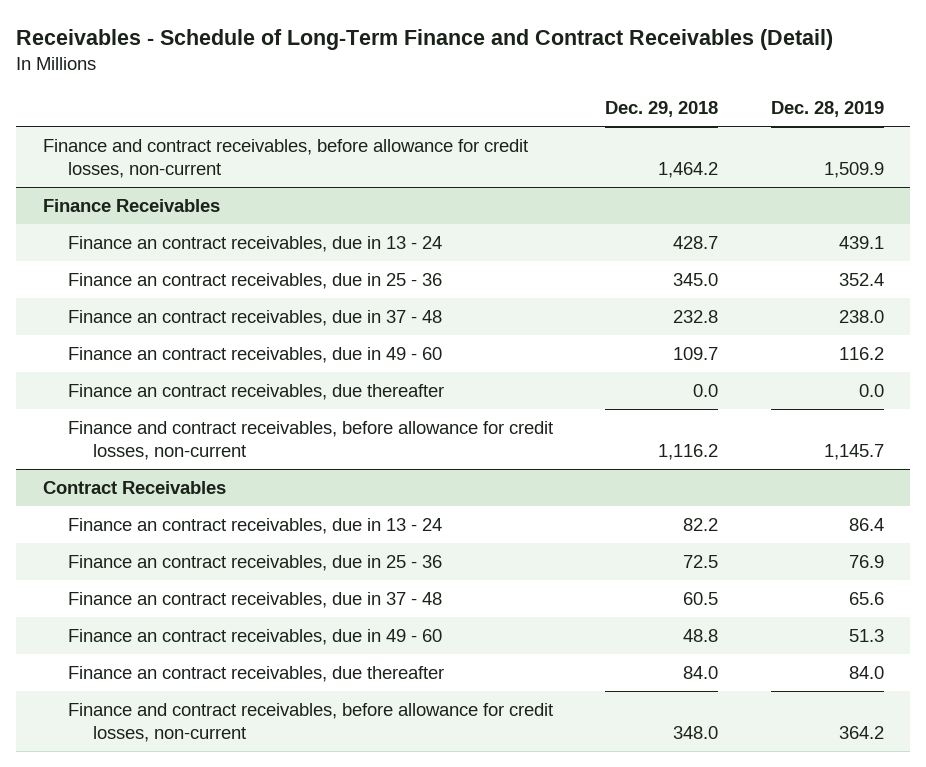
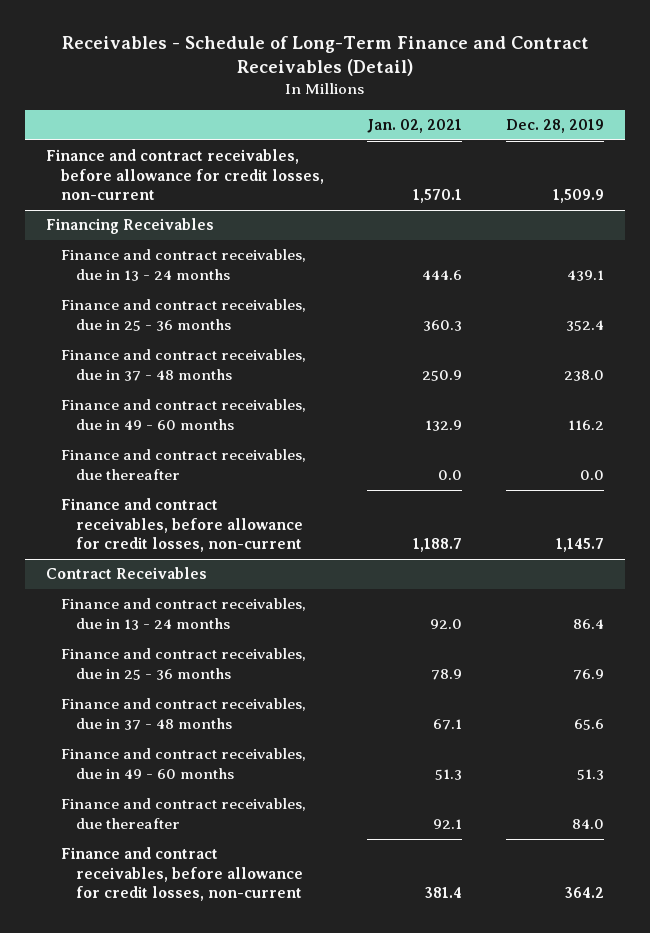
- | Dec. 29, 2018 | Dec. 28, 2019
+ | Jan. 02, 2021 | Dec. 28, 2019
- Finance Receivables
- Finance an contract receivables, due in 13 - 24 | 428.7 | 439.1
- Finance an contract receivables, due in 25 - 36 | 345.0 | 352.4
- Finance an contract receivables, due in 37 - 48 | 232.8 | 238.0
- Finance an contract receivables, due in 49 - 60 | 109.7 | 116.2
- Finance an contract receivables, due thereafter | 0.0 | 0.0
+ Financing Receivables
+ Finance and contract receivables, due in 13 - 24 months | 444.6 | 439.1
+ Finance and contract receivables, due in 25 - 36 months | 360.3 | 352.4
+ Finance and contract receivables, due in 37 - 48 months | 250.9 | 238.0
+ Finance and contract receivables, due in 49 - 60 months | 132.9 | 116.2
+ Finance and contract receivables, due thereafter | 0.0 | 0.0
@ Contract Receivables
- Finance an contract receivables, due in 13 - 24 | 82.2 | 86.4
- Finance an contract receivables, due in 25 - 36 | 72.5 | 76.9
- Finance an contract receivables, due in 37 - 48 | 60.5 | 65.6
- Finance an contract receivables, due in 49 - 60 | 48.8 | 51.3
- Finance an contract receivables, due thereafter | 84.0 | 84.0
+ Finance and contract receivables, due in 13 - 24 months | 92.0 | 86.4
+ Finance and contract receivables, due in 25 - 36 months | 78.9 | 76.9
+ Finance and contract receivables, due in 37 - 48 months | 67.1 | 65.6
+ Finance and contract receivables, due in 49 - 60 months | 51.3 | 51.3
+ Finance and contract receivables, due thereafter | 92.1 | 84.0

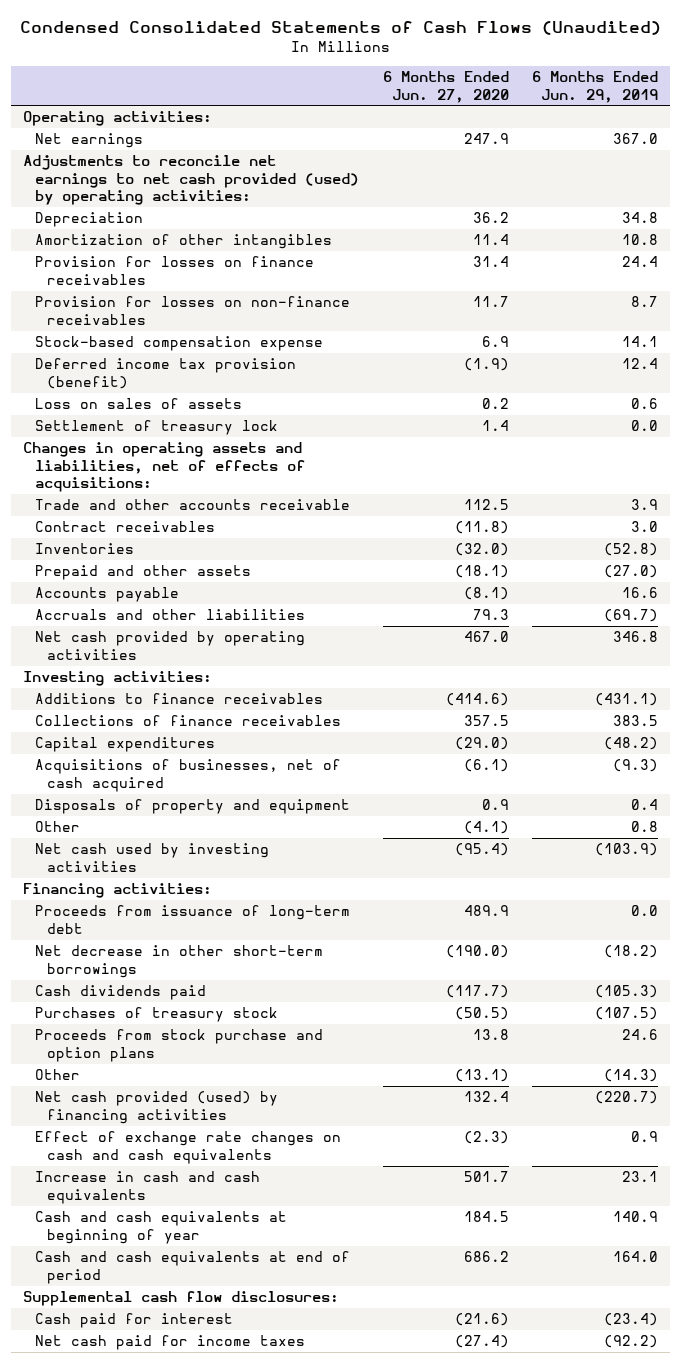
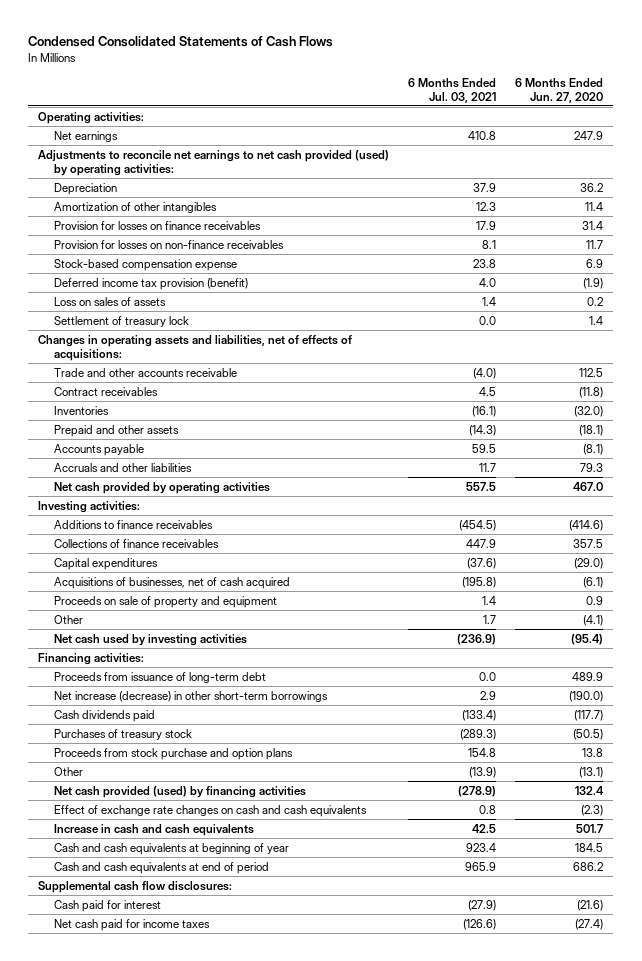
- Condensed Consolidated Statements of Cash Flows (Unaudited)
+ Condensed Consolidated Statements of Cash Flows
- | 6 Months Ended Jun. 27, 2020 | 6 Months Ended Jun. 29, 2019
+ | 6 Months Ended Jul. 03, 2021 | 6 Months Ended Jun. 27, 2020
- Disposals of property and equipment | 0.9 | 0.4
+ Proceeds on sale of property and equipment | 1.4 | 0.9
- Net decrease in other short-term borrowings | (190.0) | (18.2)
+ Net increase (decrease) in other short-term borrowings | 2.9 | (190.0)

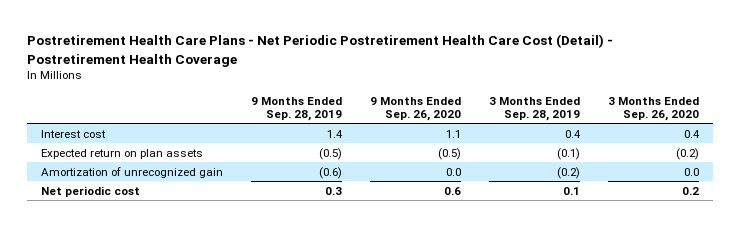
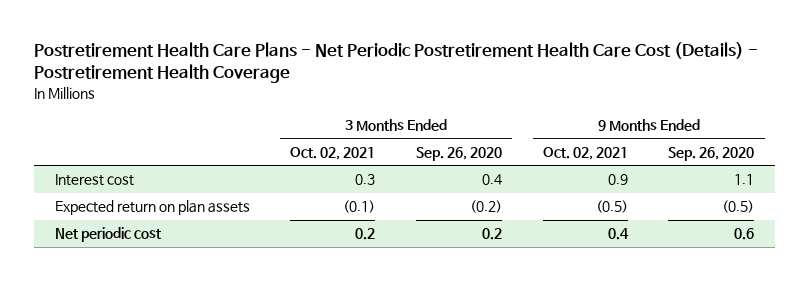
- Postretirement Health Care Plans - Net Periodic Postretirement Health Care Cost (Detail) - Postretirement Health Coverage
+ Postretirement Health Care Plans - Net Periodic Postretirement Health Care Cost (Details) - Postretirement Health Coverage
- | 9 Months Ended Sep. 28, 2019 | 9 Months Ended Sep. 26, 2020 | 3 Months Ended Sep. 28, 2019 | 3 Months Ended Sep. 26, 2020
+ | 3 Months Ended Oct. 02, 2021 | 3 Months Ended Sep. 26, 2020 | 9 Months Ended Oct. 02, 2021 | 9 Months Ended Sep. 26, 2020
- Amortization of unrecognized gain | (0.6) | 0.0 | (0.2) | 0.0

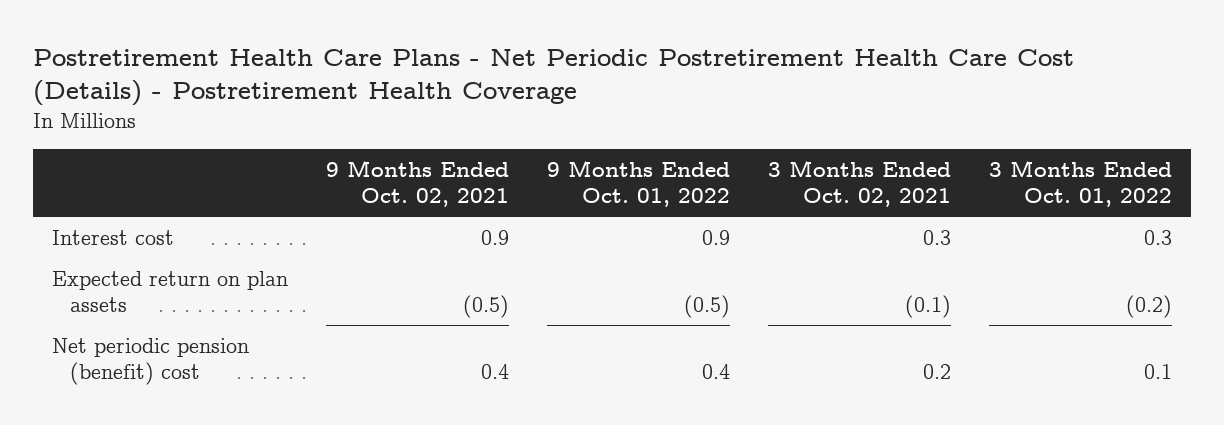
- | 3 Months Ended Oct. 02, 2021 | 3 Months Ended Sep. 26, 2020 | 9 Months Ended Oct. 02, 2021 | 9 Months Ended Sep. 26, 2020
+ | 9 Months Ended Oct. 02, 2021 | 9 Months Ended Oct. 01, 2022 | 3 Months Ended Oct. 02, 2021 | 3 Months Ended Oct. 01, 2022
- Net periodic cost | 0.2 | 0.2 | 0.4 | 0.6
+ Net periodic pension (benefit) cost | 0.4 | 0.4 | 0.2 | 0.1

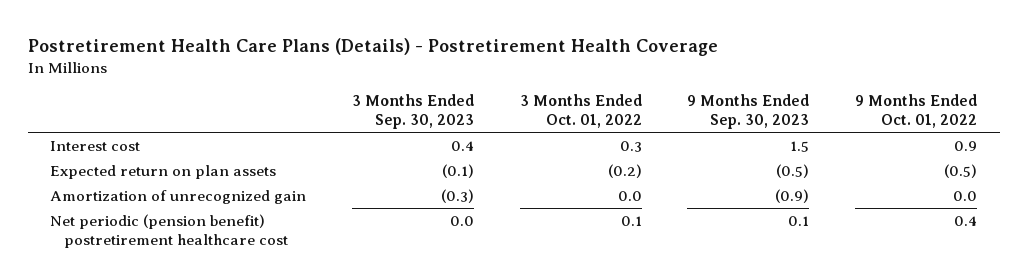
- Postretirement Health Care Plans - Net Periodic Postretirement Health Care Cost (Details) - Postretirement Health Coverage
+ Postretirement Health Care Plans (Details) - Postretirement Health Coverage
- | 9 Months Ended Oct. 02, 2021 | 9 Months Ended Oct. 01, 2022 | 3 Months Ended Oct. 02, 2021 | 3 Months Ended Oct. 01, 2022
+ | 3 Months Ended Sep. 30, 2023 | 3 Months Ended Oct. 01, 2022 | 9 Months Ended Sep. 30, 2023 | 9 Months Ended Oct. 01, 2022
- Net periodic pension (benefit) cost | 0.4 | 0.4 | 0.2 | 0.1
+ Amortization of unrecognized gain | (0.3) | 0.0 | (0.9) | 0.0
+ Net periodic (pension benefit) postretirement healthcare cost | 0.0 | 0.1 | 0.1 | 0.4

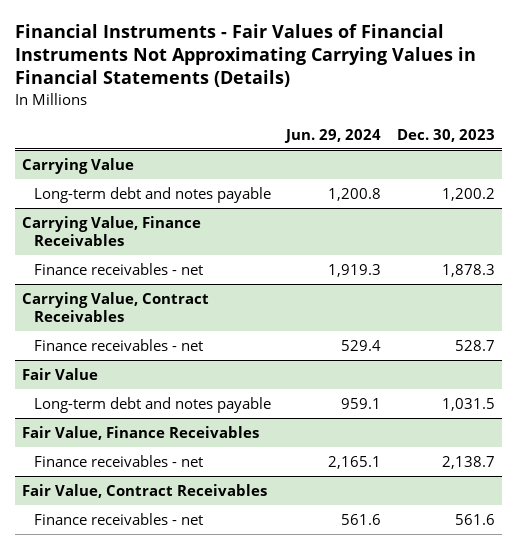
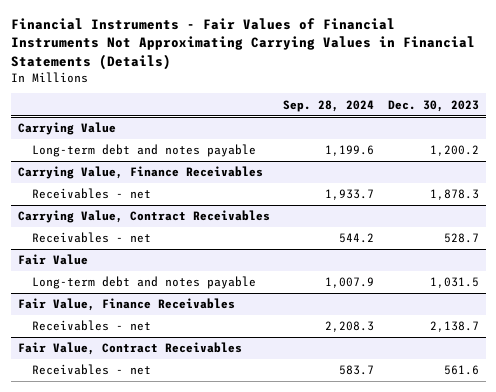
- | Jun. 29, 2024 | Dec. 30, 2023
+ | Sep. 28, 2024 | Dec. 30, 2023
@ Carrying Value, Finance Receivables
- Finance receivables - net | 1,919.3 | 1,878.3
+ Receivables - net | 1,933.7 | 1,878.3
@ Carrying Value, Contract Receivables
- Finance receivables - net | 529.4 | 528.7
+ Receivables - net | 544.2 | 528.7
@ Fair Value, Finance Receivables
- Finance receivables - net | 2,165.1 | 2,138.7
+ Receivables - net | 2,208.3 | 2,138.7
@ Fair Value, Contract Receivables
- Finance receivables - net | 561.6 | 561.6
+ Receivables - net | 583.7 | 561.6

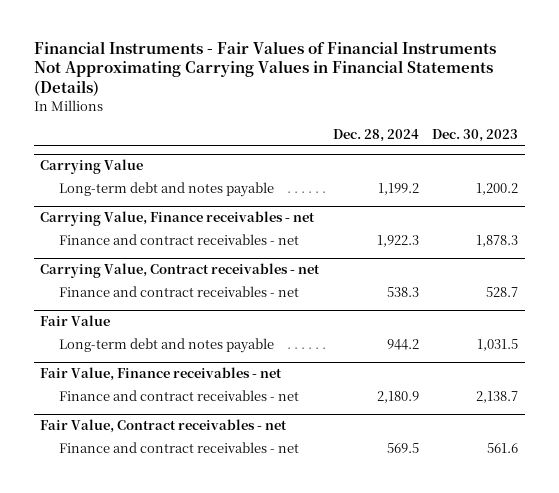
- | Sep. 28, 2024 | Dec. 30, 2023
+ | Dec. 28, 2024 | Dec. 30, 2023
- Carrying Value, Finance Receivables
- Receivables - net | 1,933.7 | 1,878.3
- Carrying Value, Contract Receivables
- Receivables - net | 544.2 | 528.7
+ Carrying Value, Finance receivables - net
+ Finance and contract receivables - net | 1,922.3 | 1,878.3
+ Carrying Value, Contract receivables - net
+ Finance and contract receivables - net | 538.3 | 528.7
- Fair Value, Finance Receivables
- Receivables - net | 2,208.3 | 2,138.7
- Fair Value, Contract Receivables
- Receivables - net | 583.7 | 561.6
+ Fair Value, Finance receivables - net
+ Finance and contract receivables - net | 2,180.9 | 2,138.7
+ Fair Value, Contract receivables - net
+ Finance and contract receivables - net | 569.5 | 561.6

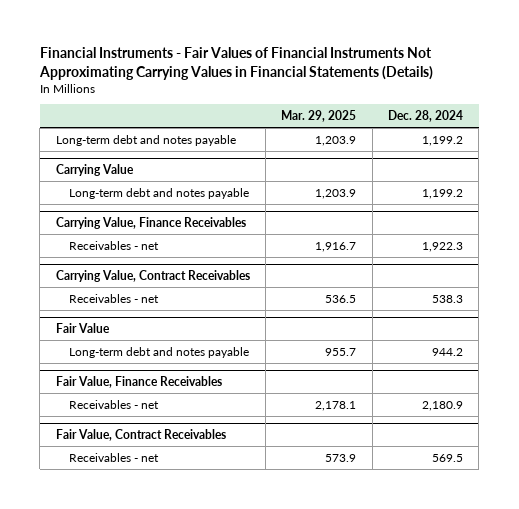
- | Dec. 28, 2024 | Dec. 30, 2023
+ | Mar. 29, 2025 | Dec. 28, 2024
+ Long-term debt and notes payable | 1,203.9 | 1,199.2
- Carrying Value, Finance receivables - net
- Finance and contract receivables - net | 1,922.3 | 1,878.3
- Carrying Value, Contract receivables - net
- Finance and contract receivables - net | 538.3 | 528.7
+ Carrying Value, Finance Receivables
+ Receivables - net | 1,916.7 | 1,922.3
+ Carrying Value, Contract Receivables
+ Receivables - net | 536.5 | 538.3
- Fair Value, Finance receivables - net
- Finance and contract receivables - net | 2,180.9 | 2,138.7
- Fair Value, Contract receivables - net
- Finance and contract receivables - net | 569.5 | 561.6
+ Fair Value, Finance Receivables
+ Receivables - net | 2,178.1 | 2,180.9
+ Fair Value, Contract Receivables
+ Receivables - net | 573.9 | 569.5

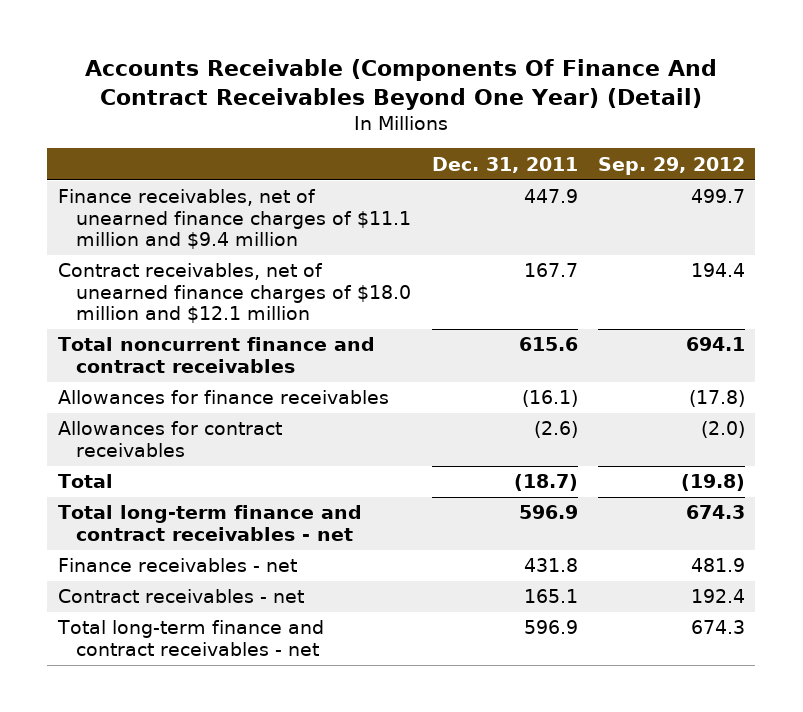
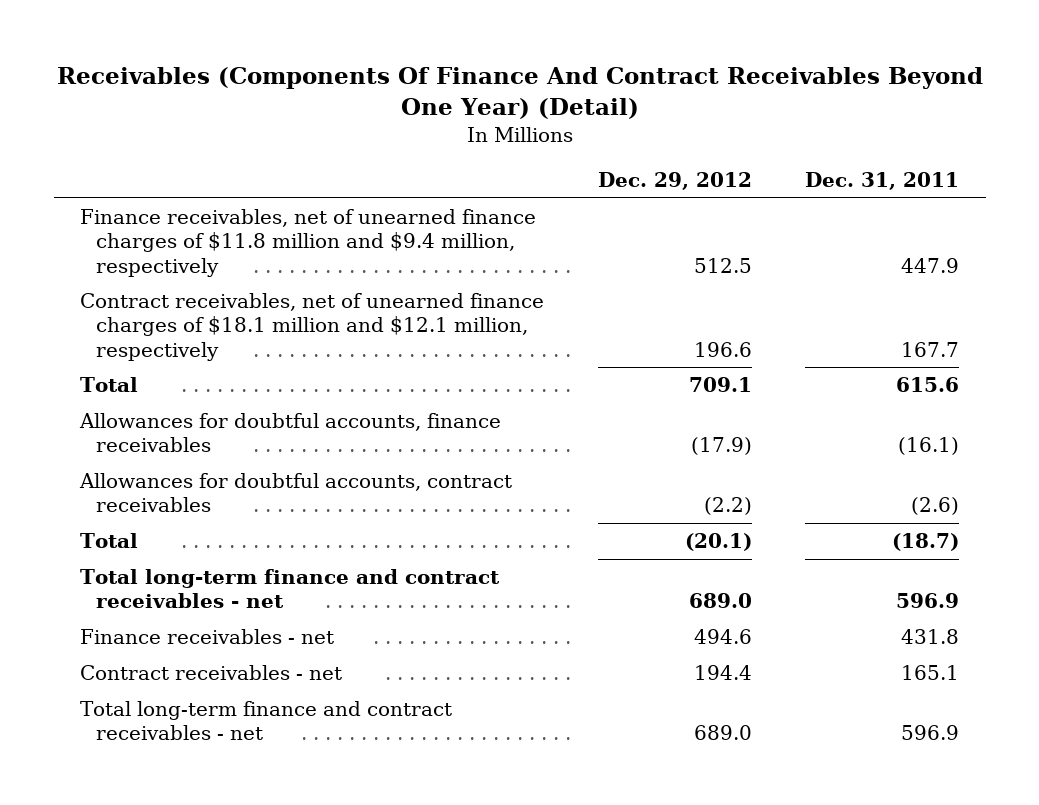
- Accounts Receivable (Components Of Finance And Contract Receivables Beyond One Year) (Detail)
+ Receivables (Components Of Finance And Contract Receivables Beyond One Year) (Detail)
- | Dec. 31, 2011 | Sep. 29, 2012
+ | Dec. 29, 2012 | Dec. 31, 2011
- Finance receivables, net of unearned finance charges of $11.1 million and $9.4 million | 447.9 | 499.7
- Contract receivables, net of unearned finance charges of $18.0 million and $12.1 million | 167.7 | 194.4
- Total noncurrent finance and contract receivables | 615.6 | 694.1
- Allowances for finance receivables | (16.1) | (17.8)
- Allowances for contract receivables | (2.6) | (2.0)
+ Finance receivables, net of unearned finance charges of $11.8 million and $9.4 million, respectively | 512.5 | 447.9
+ Contract receivables, net of unearned finance charges of $18.1 million and $12.1 million, respectively | 196.6 | 167.7
+ Total | 709.1 | 615.6
+ Allowances for doubtful accounts, finance receivables | (17.9) | (16.1)
+ Allowances for doubtful accounts, contract receivables | (2.2) | (2.6)

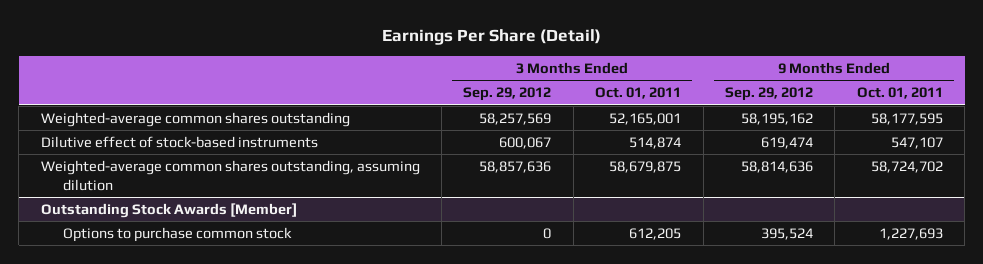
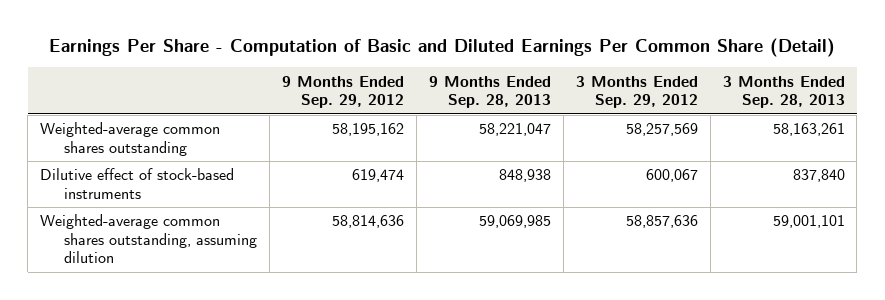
- Earnings Per Share (Detail)
+ Earnings Per Share - Computation of Basic and Diluted Earnings Per Common Share (Detail)
- | 3 Months Ended Sep. 29, 2012 | 3 Months Ended Oct. 01, 2011 | 9 Months Ended Sep. 29, 2012 | 9 Months Ended Oct. 01, 2011
+ | 9 Months Ended Sep. 29, 2012 | 9 Months Ended Sep. 28, 2013 | 3 Months Ended Sep. 29, 2012 | 3 Months Ended Sep. 28, 2013
- Outstanding Stock Awards [Member]
- Options to purchase common stock | 0 | 612,205 | 395,524 | 1,227,693

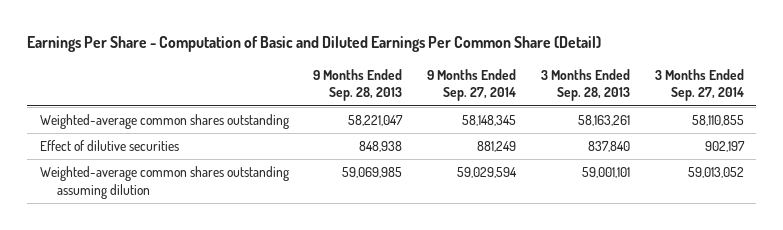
- | 9 Months Ended Sep. 29, 2012 | 9 Months Ended Sep. 28, 2013 | 3 Months Ended Sep. 29, 2012 | 3 Months Ended Sep. 28, 2013
+ | 9 Months Ended Sep. 28, 2013 | 9 Months Ended Sep. 27, 2014 | 3 Months Ended Sep. 28, 2013 | 3 Months Ended Sep. 27, 2014
- Dilutive effect of stock-based instruments | 619,474 | 848,938 | 600,067 | 837,840
- Weighted-average common shares outstanding, assuming dilution | 58,814,636 | 59,069,985 | 58,857,636 | 59,001,101
+ Effect of dilutive securities | 848,938 | 881,249 | 837,840 | 902,197
+ Weighted-average common shares outstanding assuming dilution | 59,069,985 | 59,029,594 | 59,001,101 | 59,013,052

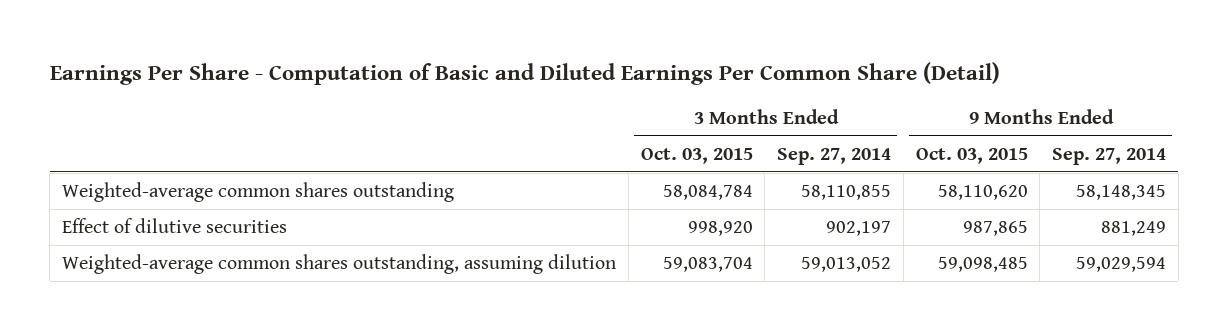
- | 9 Months Ended Sep. 28, 2013 | 9 Months Ended Sep. 27, 2014 | 3 Months Ended Sep. 28, 2013 | 3 Months Ended Sep. 27, 2014
+ | 3 Months Ended Oct. 03, 2015 | 3 Months Ended Sep. 27, 2014 | 9 Months Ended Oct. 03, 2015 | 9 Months Ended Sep. 27, 2014
- Weighted-average common shares outstanding assuming dilution | 59,069,985 | 59,029,594 | 59,001,101 | 59,013,052
+ Weighted-average common shares outstanding, assuming dilution | 59,083,704 | 59,013,052 | 59,098,485 | 59,029,594

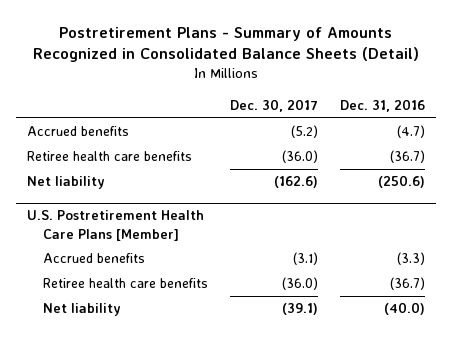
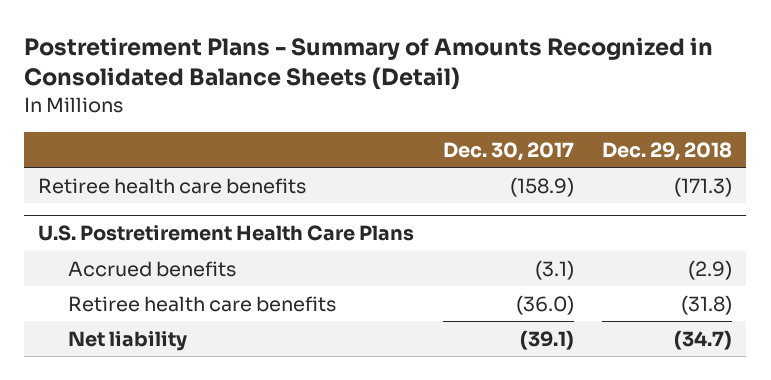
- | Dec. 30, 2017 | Dec. 31, 2016
+ | Dec. 30, 2017 | Dec. 29, 2018
- Accrued benefits | (5.2) | (4.7)
- Retiree health care benefits | (36.0) | (36.7)
- Net liability | (162.6) | (250.6)
- U.S. Postretirement Health Care Plans [Member]
+ Retiree health care benefits | (158.9) | (171.3)
+ U.S. Postretirement Health Care Plans

